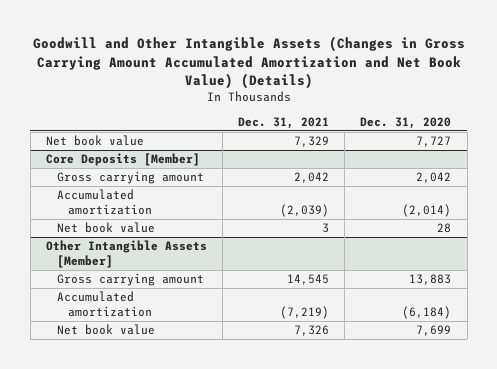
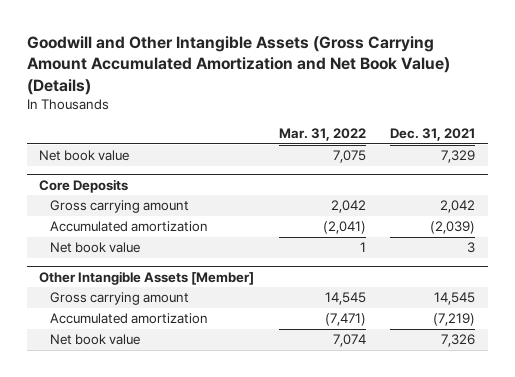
- Goodwill and Other Intangible Assets (Changes in Gross Carrying Amount Accumulated Amortization and Net Book Value) (Details)
+ Goodwill and Other Intangible Assets (Gross Carrying Amount Accumulated Amortization and Net Book Value) (Details)
- | Dec. 31, 2021 | Dec. 31, 2020
+ | Mar. 31, 2022 | Dec. 31, 2021
- Core Deposits [Member]
+ Core Deposits

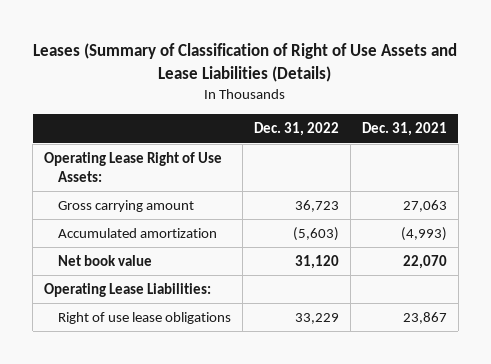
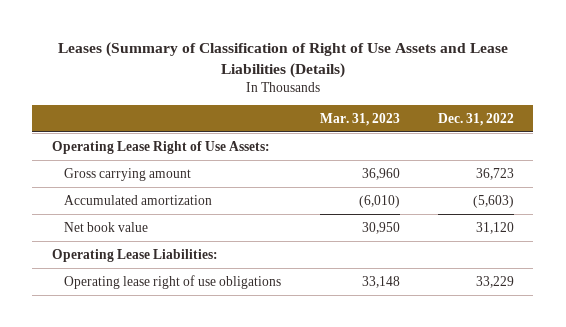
- | Dec. 31, 2022 | Dec. 31, 2021
+ | Mar. 31, 2023 | Dec. 31, 2022
- Right of use lease obligations | 33,229 | 23,867
+ Operating lease right of use obligations | 33,148 | 33,229

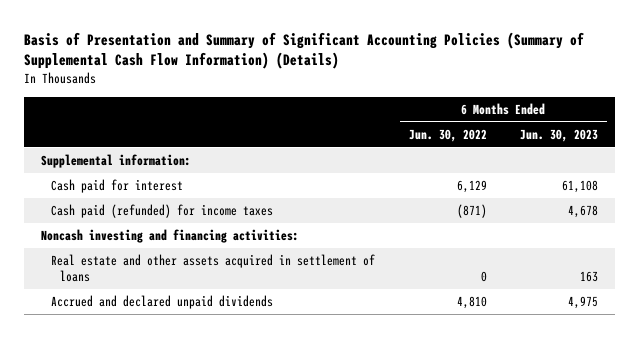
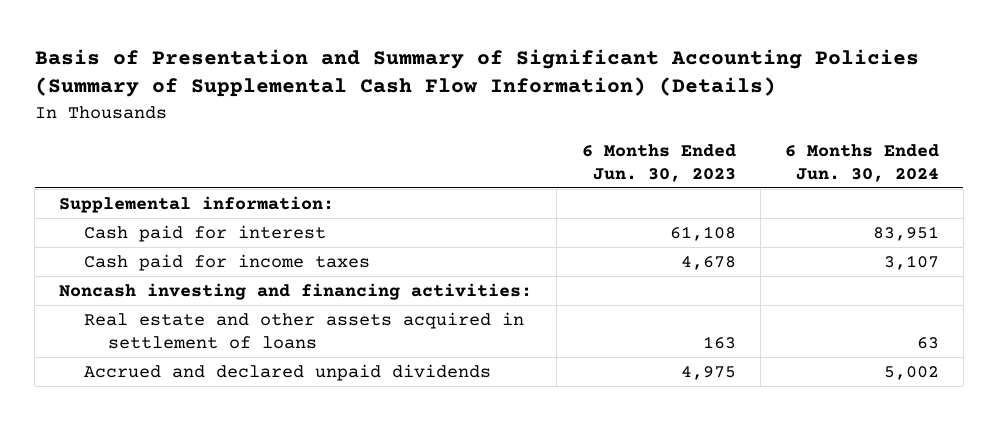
- | 6 Months Ended Jun. 30, 2022 | 6 Months Ended Jun. 30, 2023
+ | 6 Months Ended Jun. 30, 2023 | 6 Months Ended Jun. 30, 2024
- Cash paid (refunded) for income taxes | (871) | 4,678
+ Cash paid for income taxes | 4,678 | 3,107

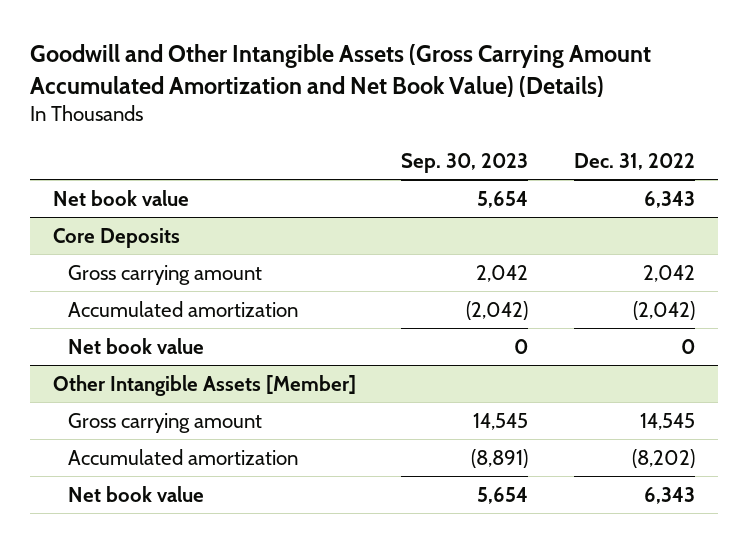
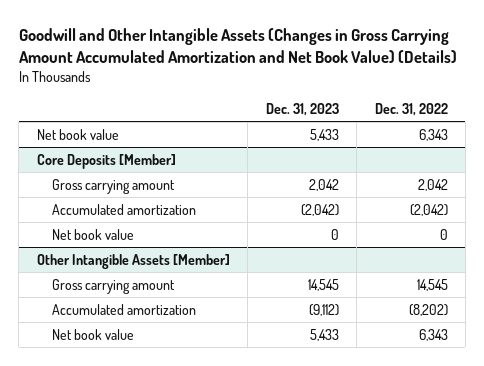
- Goodwill and Other Intangible Assets (Gross Carrying Amount Accumulated Amortization and Net Book Value) (Details)
+ Goodwill and Other Intangible Assets (Changes in Gross Carrying Amount Accumulated Amortization and Net Book Value) (Details)
- | Sep. 30, 2023 | Dec. 31, 2022
+ | Dec. 31, 2023 | Dec. 31, 2022
- Core Deposits
+ Core Deposits [Member]

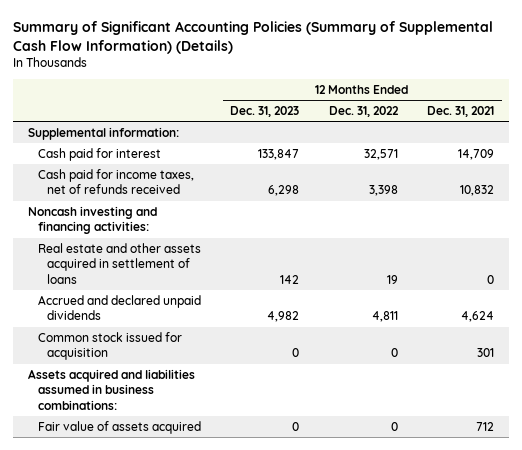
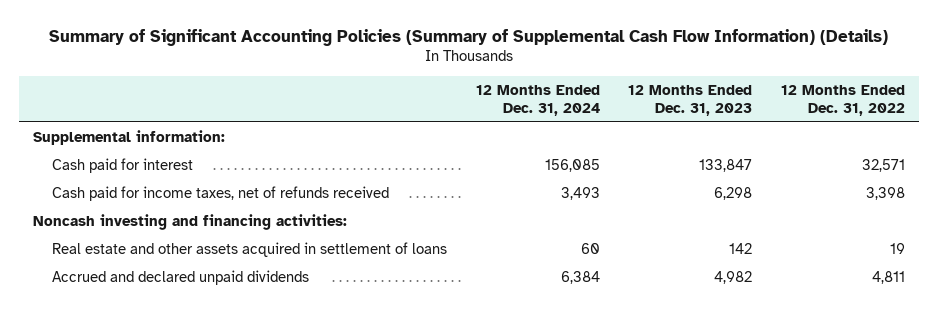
- | 12 Months Ended Dec. 31, 2023 | 12 Months Ended Dec. 31, 2022 | 12 Months Ended Dec. 31, 2021
+ | 12 Months Ended Dec. 31, 2024 | 12 Months Ended Dec. 31, 2023 | 12 Months Ended Dec. 31, 2022
- Common stock issued for acquisition | 0 | 0 | 301
- Assets acquired and liabilities assumed in business combinations:
- Fair value of assets acquired | 0 | 0 | 712

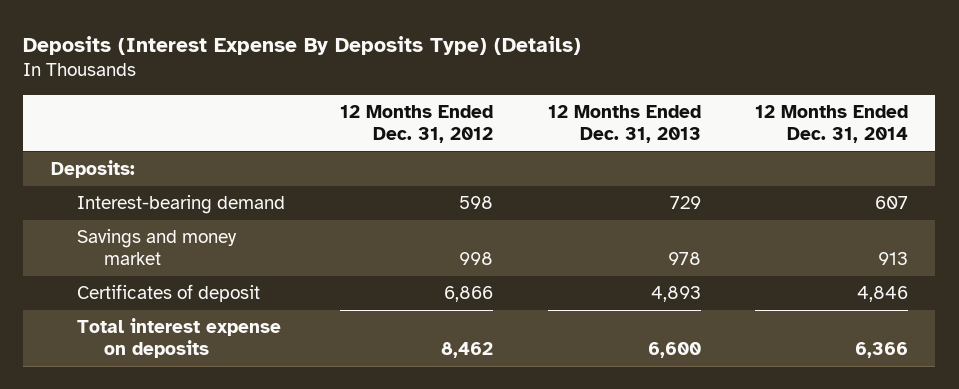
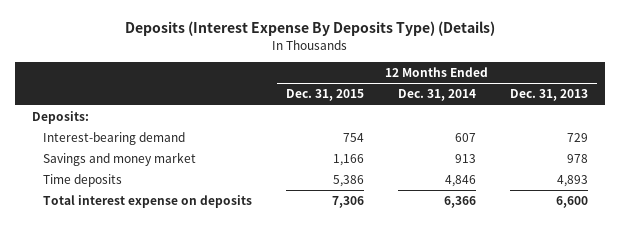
- | 12 Months Ended Dec. 31, 2012 | 12 Months Ended Dec. 31, 2013 | 12 Months Ended Dec. 31, 2014
+ | 12 Months Ended Dec. 31, 2015 | 12 Months Ended Dec. 31, 2014 | 12 Months Ended Dec. 31, 2013
- Certificates of deposit | 6,866 | 4,893 | 4,846
+ Time deposits | 5,386 | 4,846 | 4,893

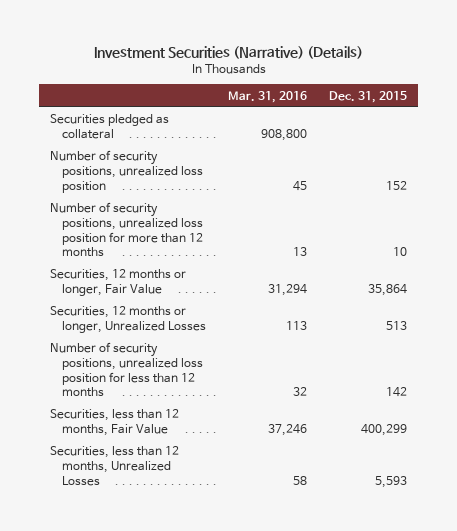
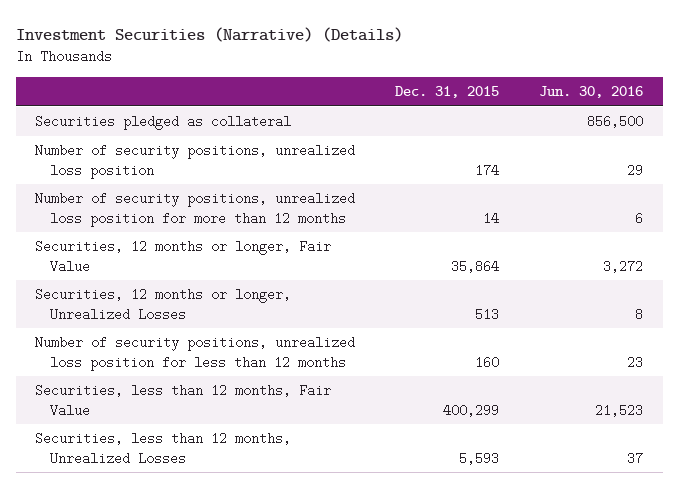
- | Mar. 31, 2016 | Dec. 31, 2015
+ | Dec. 31, 2015 | Jun. 30, 2016
- Number of security positions, unrealized loss position | 45 | 152
- Number of security positions, unrealized loss position for more than 12 months | 13 | 10
+ Number of security positions, unrealized loss position | 174 | 29
+ Number of security positions, unrealized loss position for more than 12 months | 14 | 6
- Number of security positions, unrealized loss position for less than 12 months | 32 | 142
+ Number of security positions, unrealized loss position for less than 12 months | 160 | 23

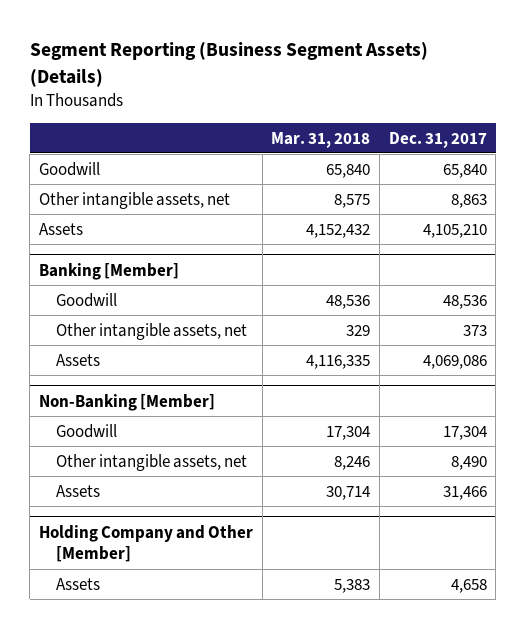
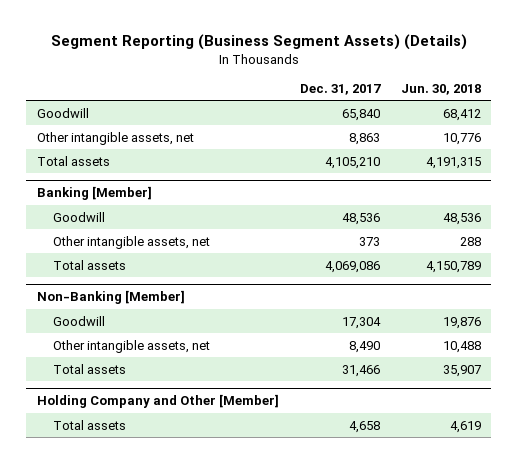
- | Mar. 31, 2018 | Dec. 31, 2017
+ | Dec. 31, 2017 | Jun. 30, 2018
- Assets | 4,152,432 | 4,105,210
+ Total assets | 4,105,210 | 4,191,315
@ Banking [Member]
- Assets | 4,116,335 | 4,069,086
+ Total assets | 4,069,086 | 4,150,789
@ Non-Banking [Member]
- Assets | 30,714 | 31,466
+ Total assets | 31,466 | 35,907
@ Holding Company and Other [Member]
- Assets | 5,383 | 4,658
+ Total assets | 4,658 | 4,619

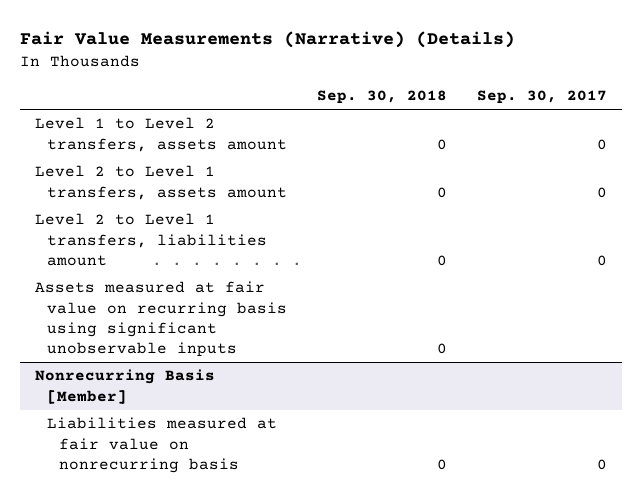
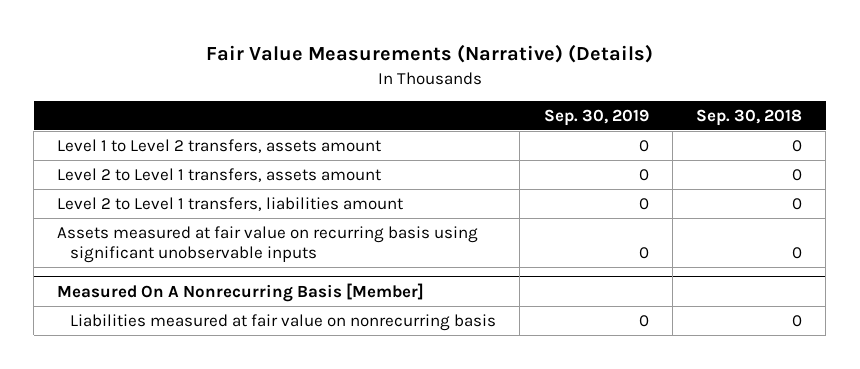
- | Sep. 30, 2018 | Sep. 30, 2017
+ | Sep. 30, 2019 | Sep. 30, 2018
- Nonrecurring Basis [Member]
+ Measured On A Nonrecurring Basis [Member]

